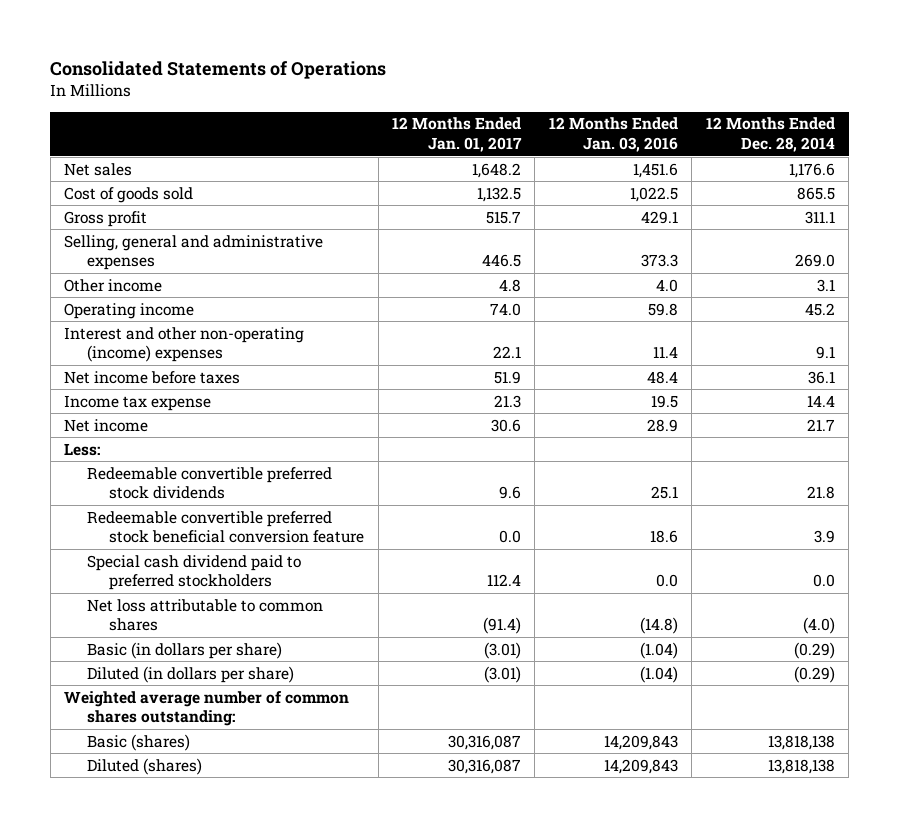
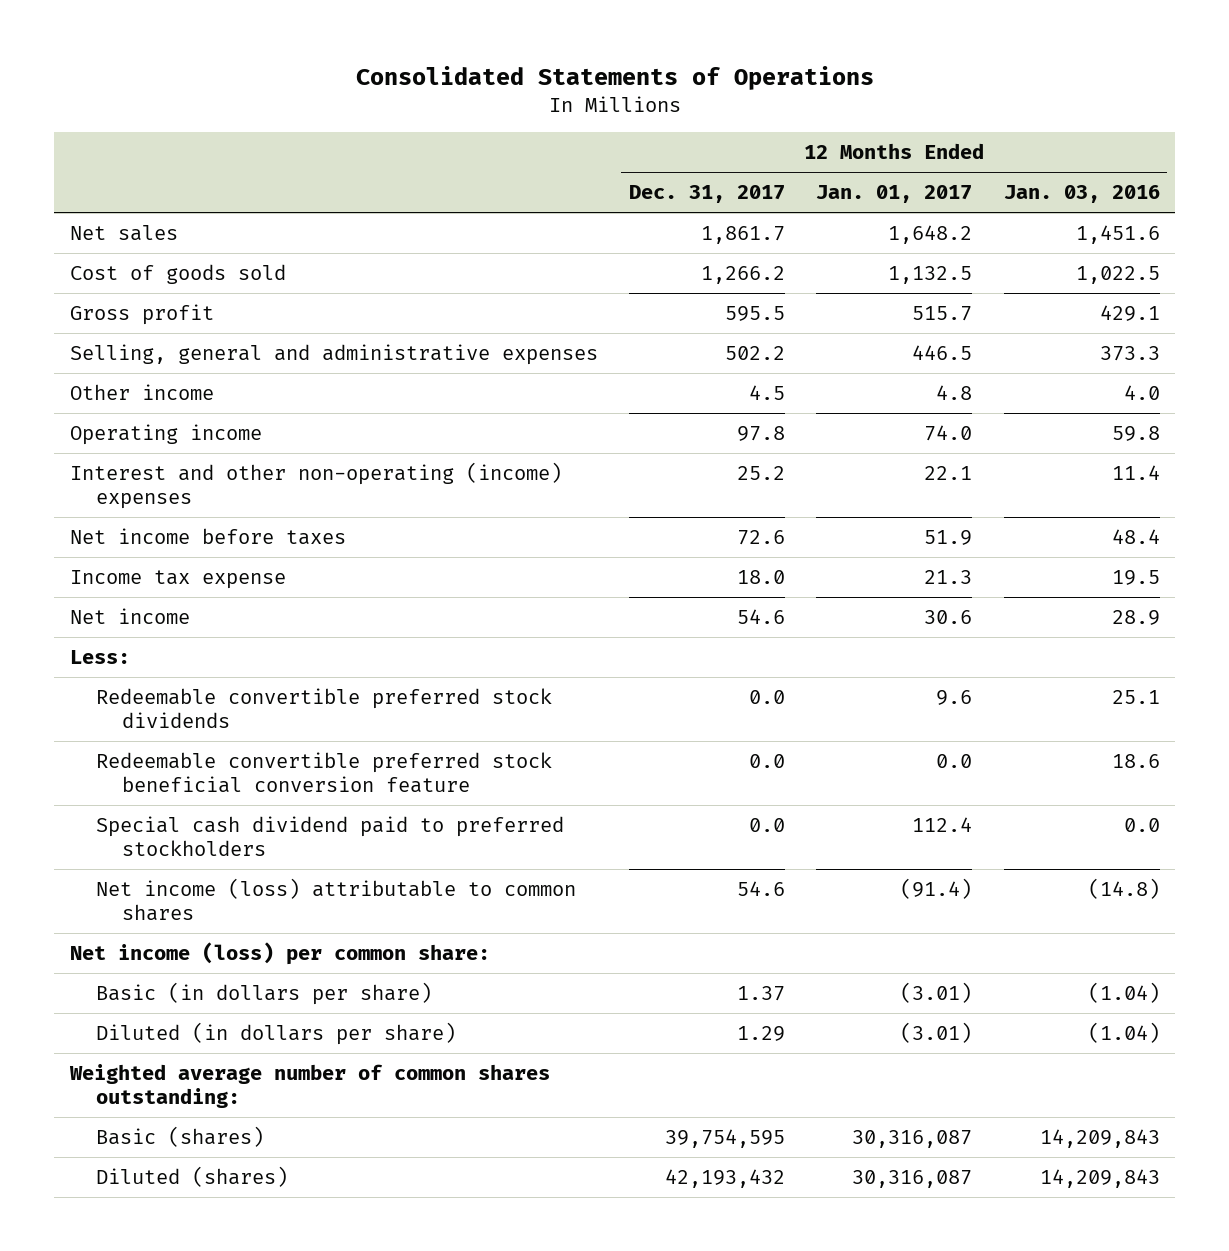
- | 12 Months Ended Jan. 01, 2017 | 12 Months Ended Jan. 03, 2016 | 12 Months Ended Dec. 28, 2014
+ | 12 Months Ended Dec. 31, 2017 | 12 Months Ended Jan. 01, 2017 | 12 Months Ended Jan. 03, 2016
- Net loss attributable to common shares | (91.4) | (14.8) | (4.0)
+ Net income (loss) attributable to common shares | 54.6 | (91.4) | (14.8)
+ Net income (loss) per common share:

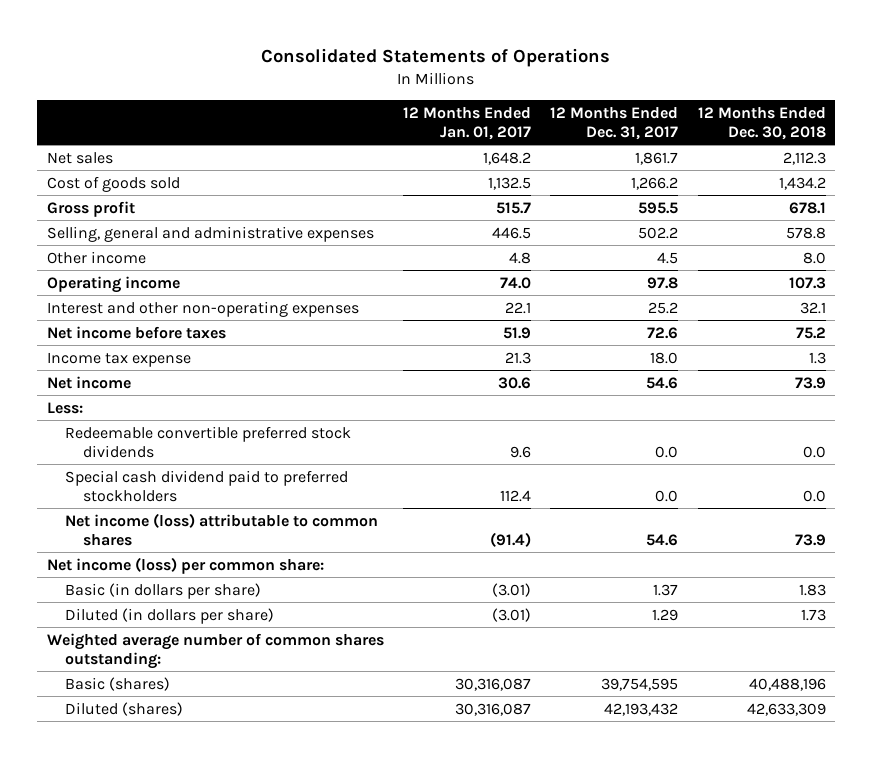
- | 12 Months Ended Dec. 31, 2017 | 12 Months Ended Jan. 01, 2017 | 12 Months Ended Jan. 03, 2016
+ | 12 Months Ended Jan. 01, 2017 | 12 Months Ended Dec. 31, 2017 | 12 Months Ended Dec. 30, 2018
- Interest and other non-operating (income) expenses | 25.2 | 22.1 | 11.4
+ Interest and other non-operating expenses | 22.1 | 25.2 | 32.1
- Redeemable convertible preferred stock beneficial conversion feature | 0.0 | 0.0 | 18.6

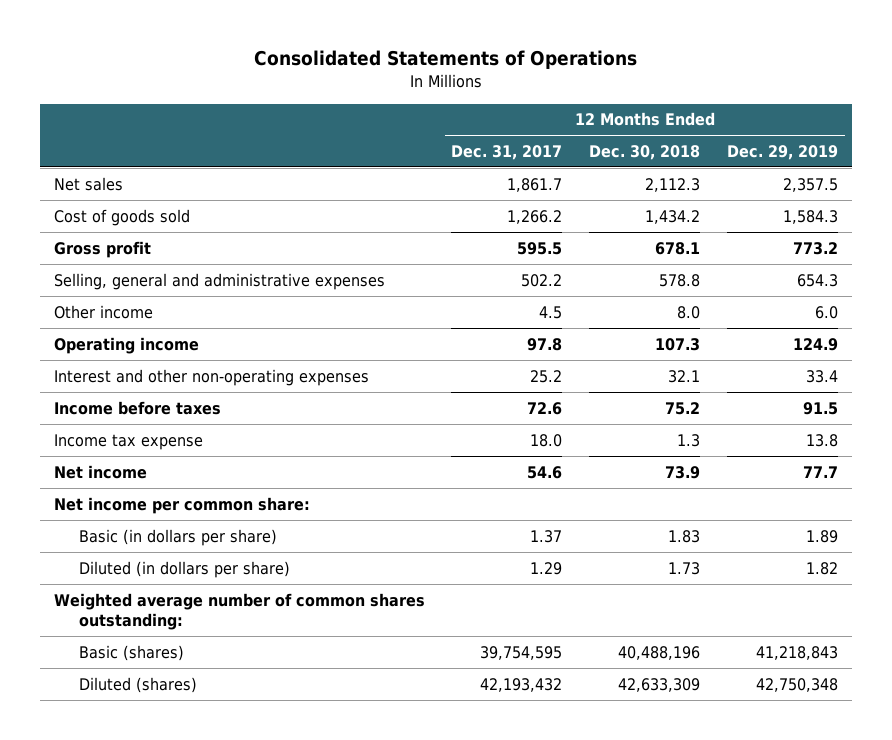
- | 12 Months Ended Jan. 01, 2017 | 12 Months Ended Dec. 31, 2017 | 12 Months Ended Dec. 30, 2018
+ | 12 Months Ended Dec. 31, 2017 | 12 Months Ended Dec. 30, 2018 | 12 Months Ended Dec. 29, 2019
- Net income before taxes | 51.9 | 72.6 | 75.2
+ Income before taxes | 72.6 | 75.2 | 91.5
- Less:
- Redeemable convertible preferred stock dividends | 9.6 | 0.0 | 0.0
- Special cash dividend paid to preferred stockholders | 112.4 | 0.0 | 0.0
- Net income (loss) attributable to common shares | (91.4) | 54.6 | 73.9
- Net income (loss) per common share:
+ Net income per common share:

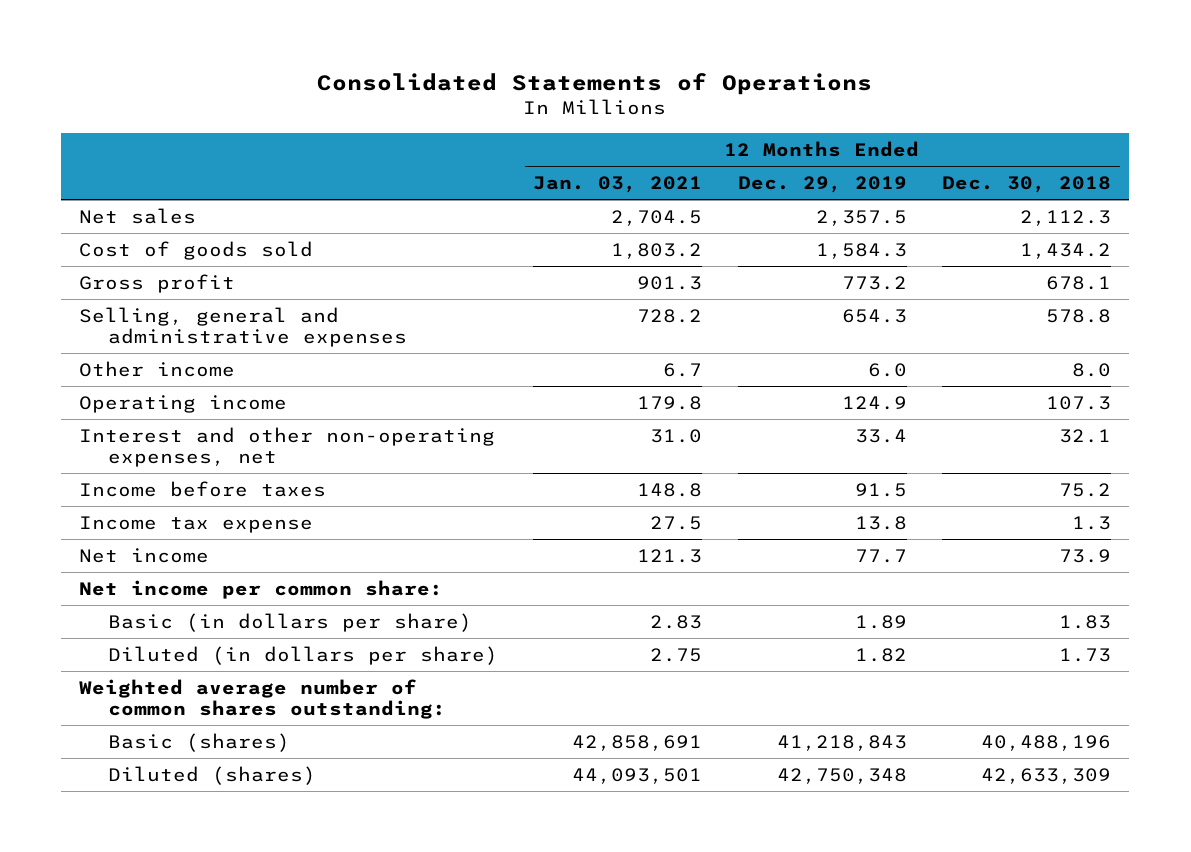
- | 12 Months Ended Dec. 31, 2017 | 12 Months Ended Dec. 30, 2018 | 12 Months Ended Dec. 29, 2019
+ | 12 Months Ended Jan. 03, 2021 | 12 Months Ended Dec. 29, 2019 | 12 Months Ended Dec. 30, 2018
- Interest and other non-operating expenses | 25.2 | 32.1 | 33.4
+ Interest and other non-operating expenses, net | 31.0 | 33.4 | 32.1

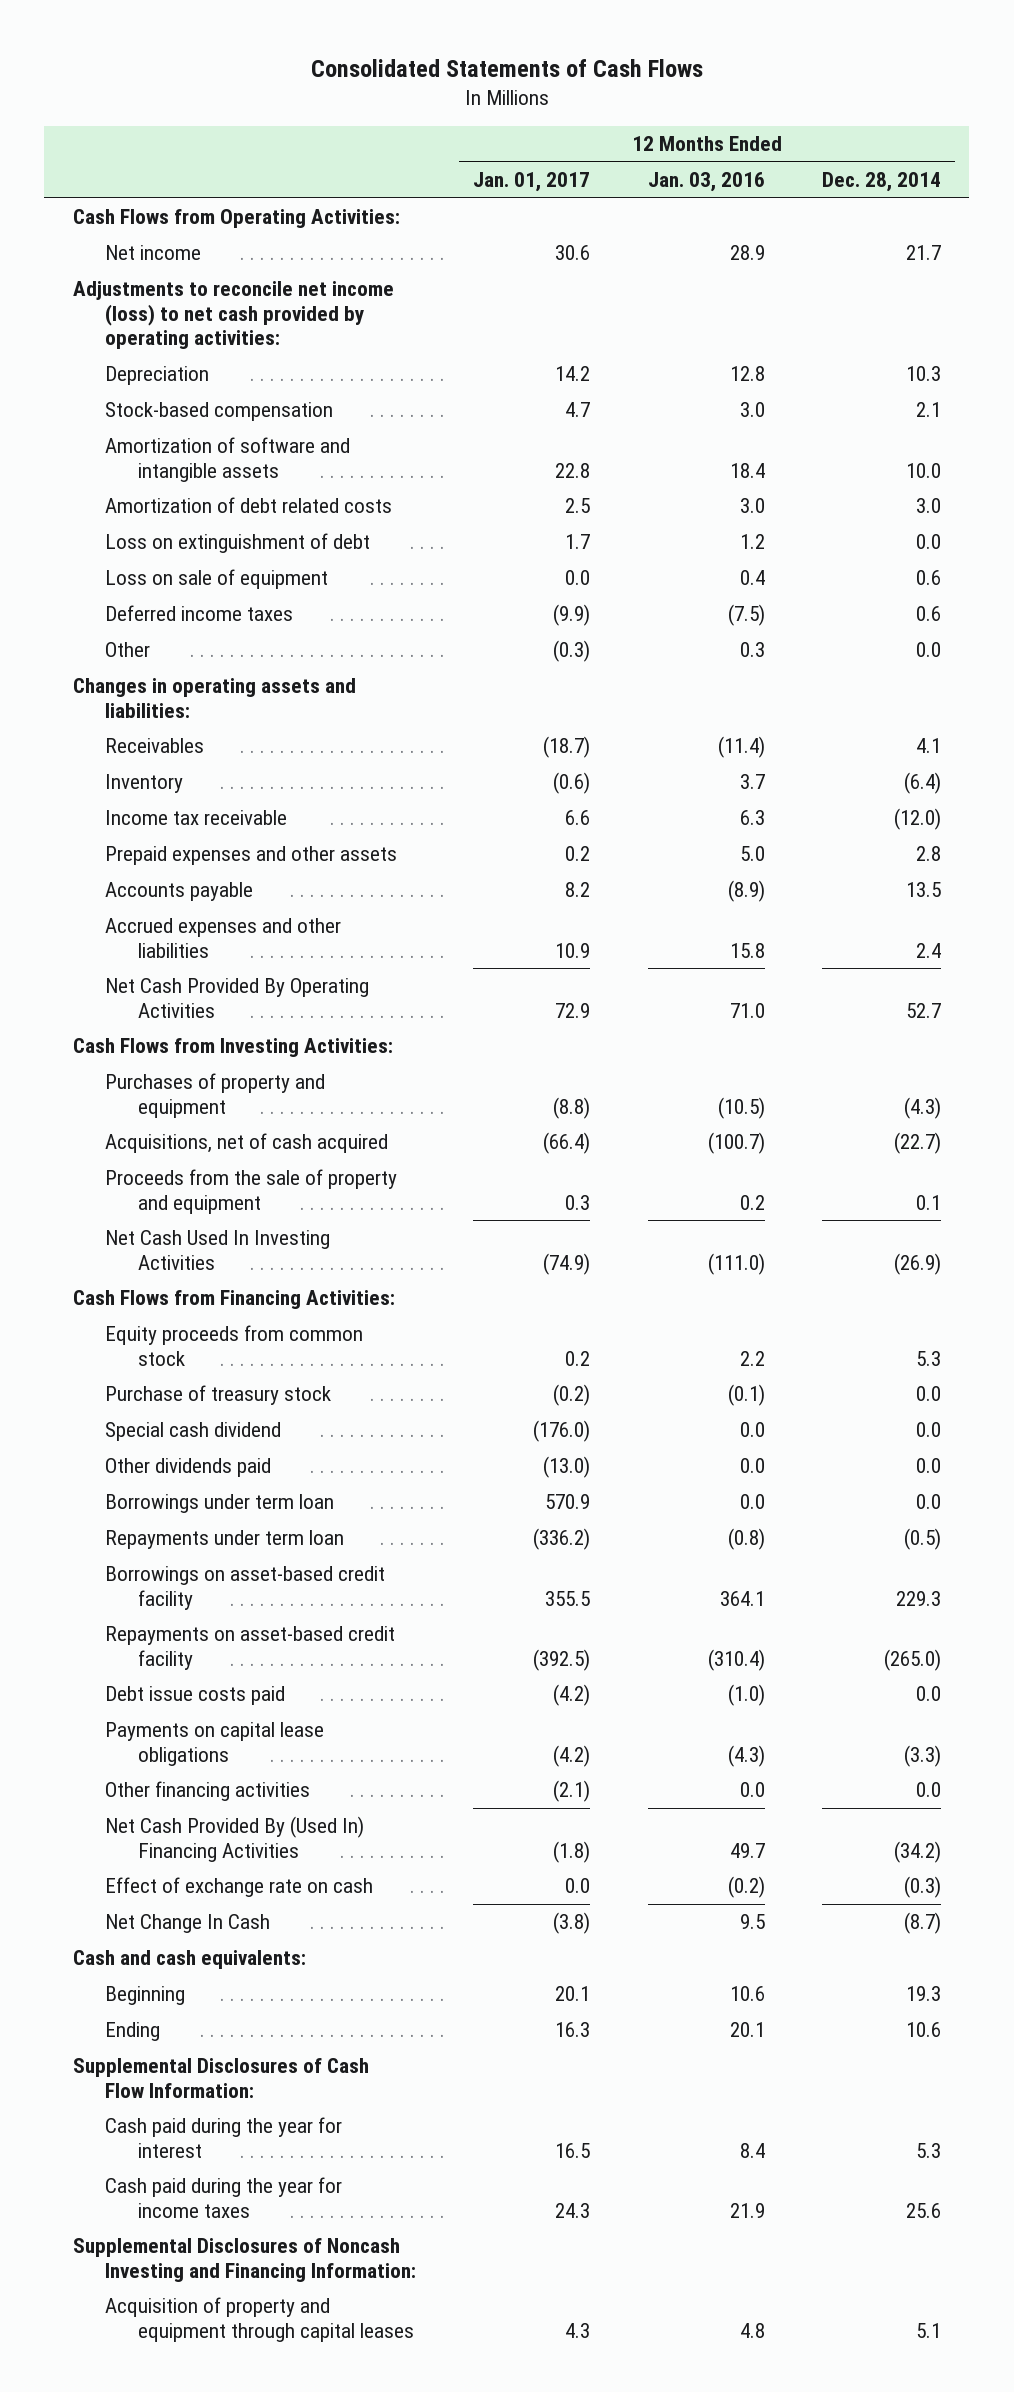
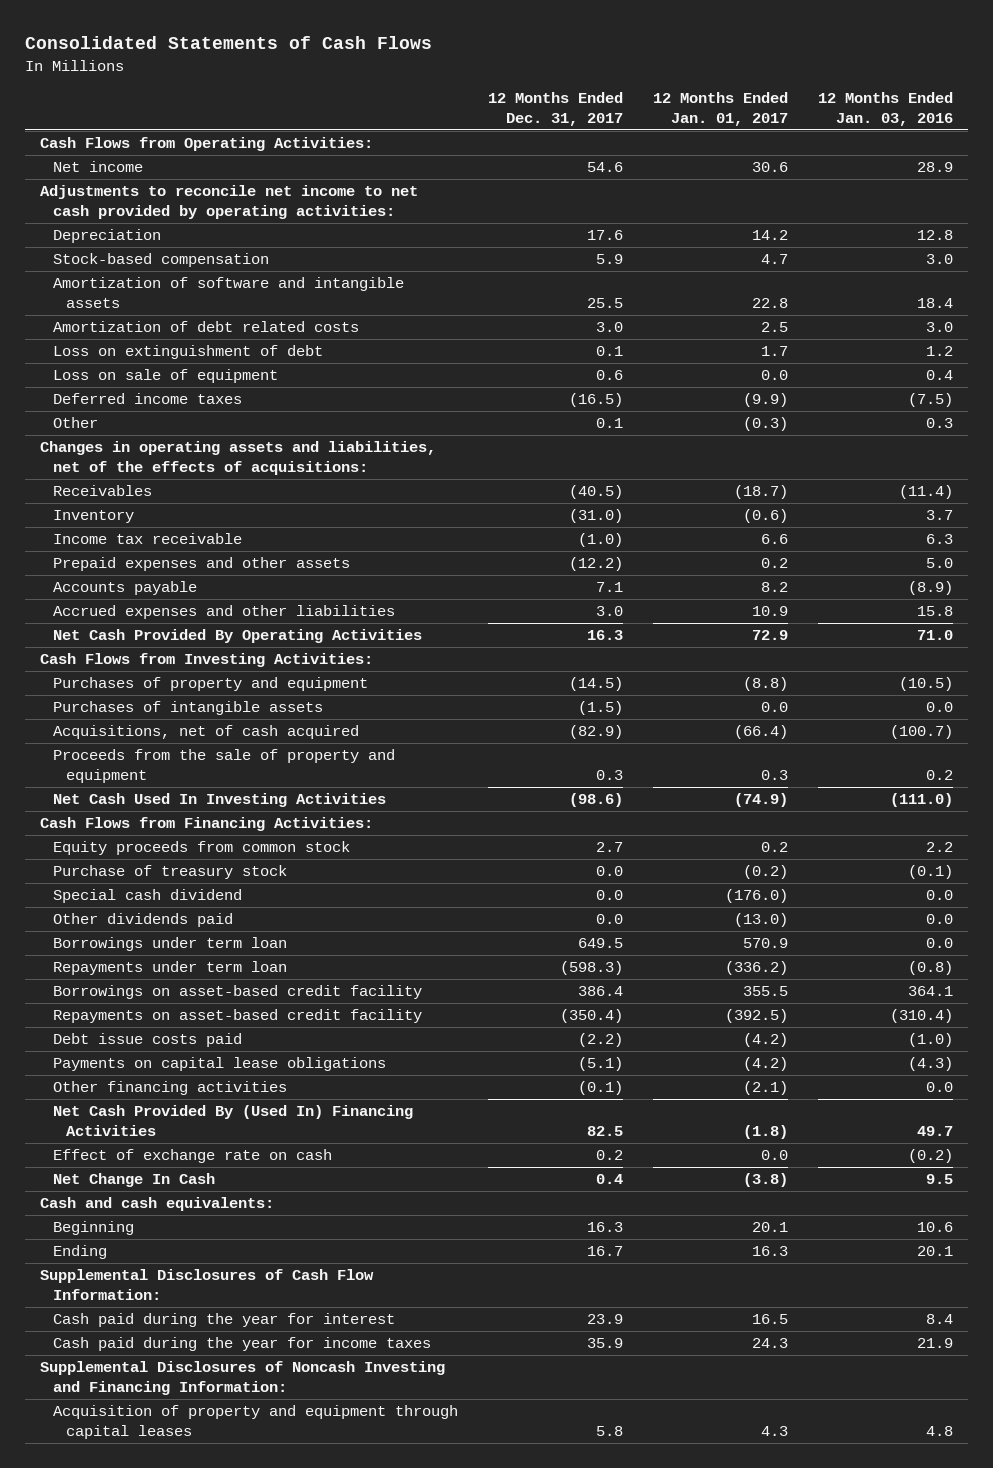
- | 12 Months Ended Jan. 01, 2017 | 12 Months Ended Jan. 03, 2016 | 12 Months Ended Dec. 28, 2014
+ | 12 Months Ended Dec. 31, 2017 | 12 Months Ended Jan. 01, 2017 | 12 Months Ended Jan. 03, 2016
- Adjustments to reconcile net income (loss) to net cash provided by operating activities:
+ Adjustments to reconcile net income to net cash provided by operating activities:
- Changes in operating assets and liabilities:
+ Changes in operating assets and liabilities, net of the effects of acquisitions:
+ Purchases of intangible assets | (1.5) | 0.0 | 0.0

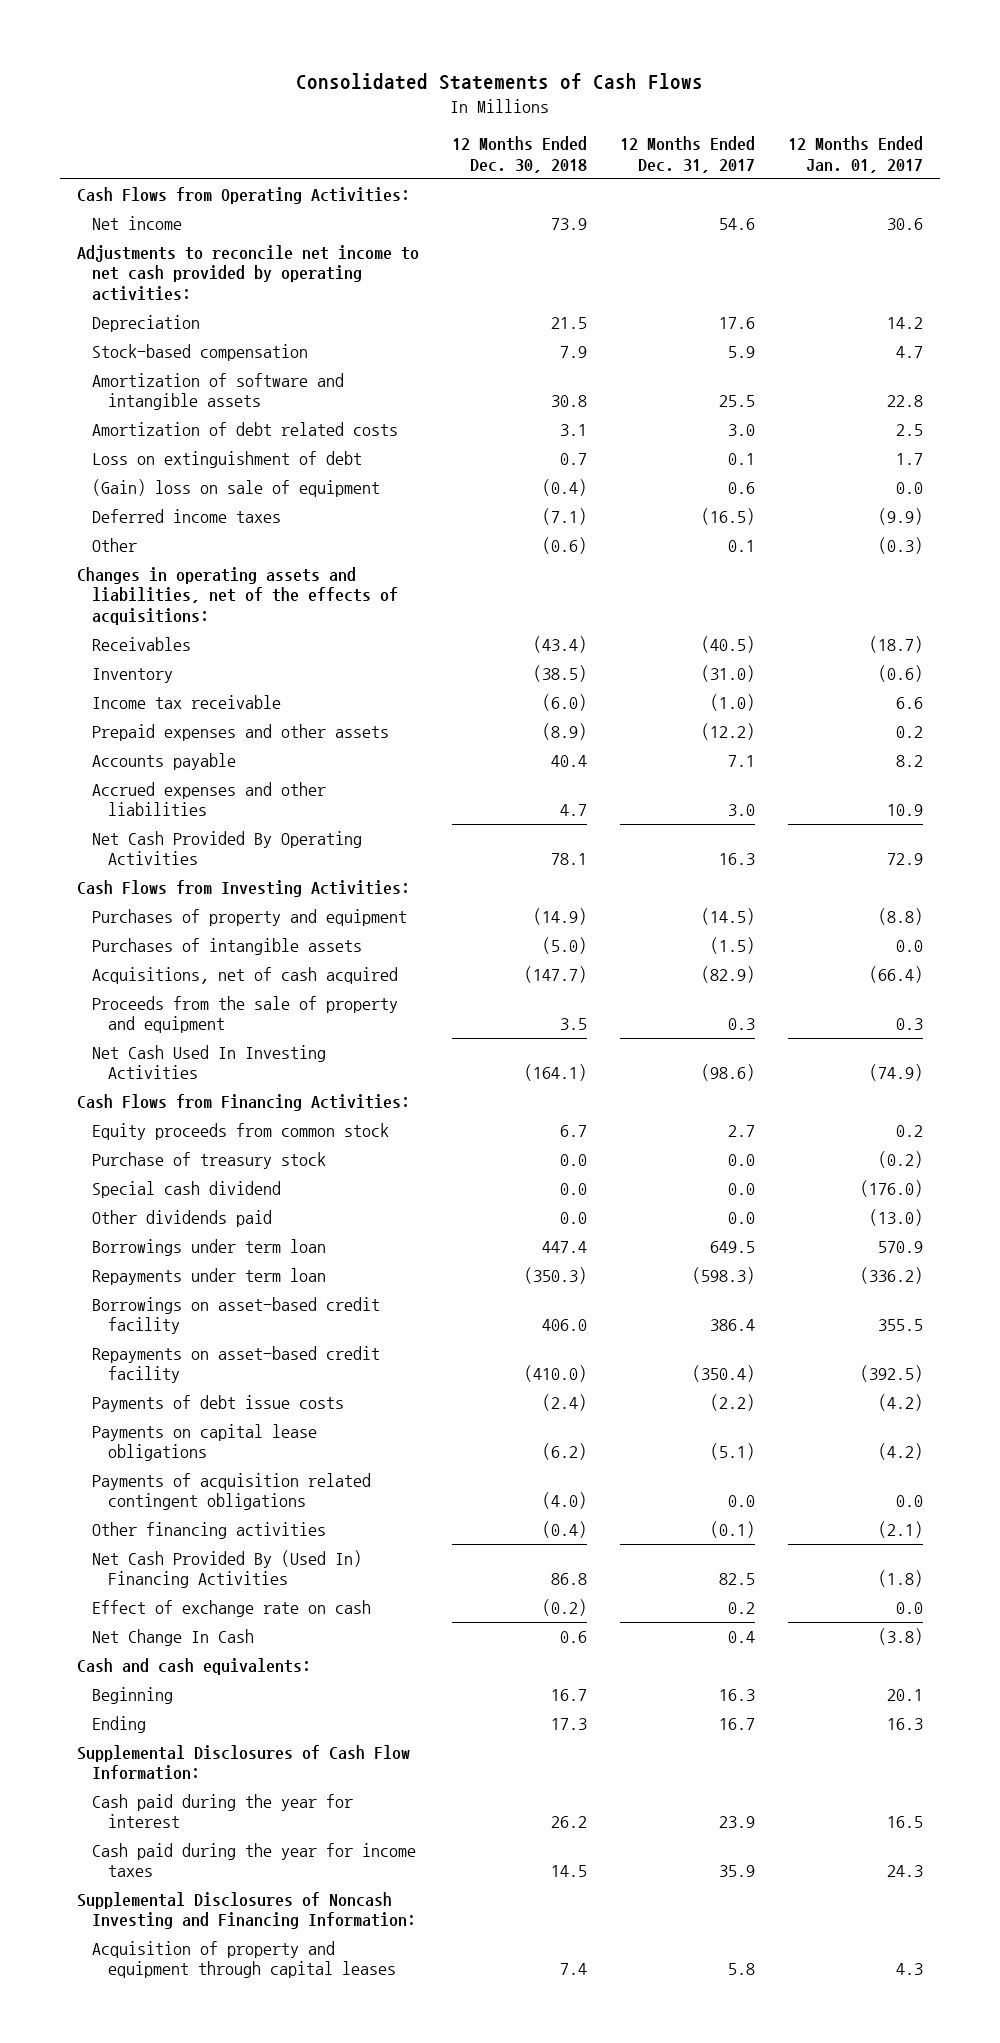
- | 12 Months Ended Dec. 31, 2017 | 12 Months Ended Jan. 01, 2017 | 12 Months Ended Jan. 03, 2016
+ | 12 Months Ended Dec. 30, 2018 | 12 Months Ended Dec. 31, 2017 | 12 Months Ended Jan. 01, 2017
- Loss on sale of equipment | 0.6 | 0.0 | 0.4
+ (Gain) loss on sale of equipment | (0.4) | 0.6 | 0.0
- Debt issue costs paid | (2.2) | (4.2) | (1.0)
+ Payments of debt issue costs | (2.4) | (2.2) | (4.2)
+ Payments of acquisition related contingent obligations | (4.0) | 0.0 | 0.0

